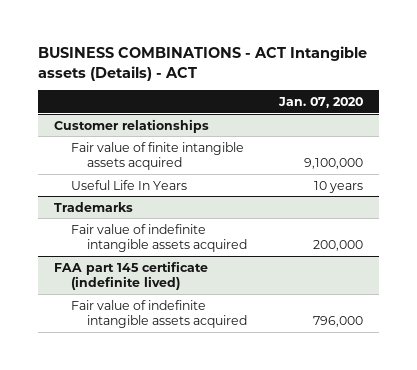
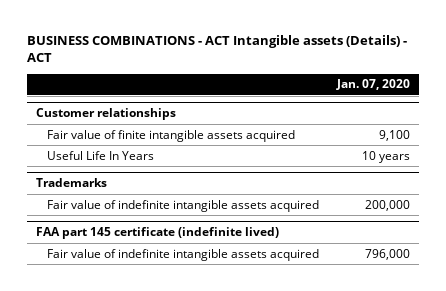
@ Customer relationships
- Fair value of finite intangible assets acquired | 9,100,000
+ Fair value of finite intangible assets acquired | 9,100

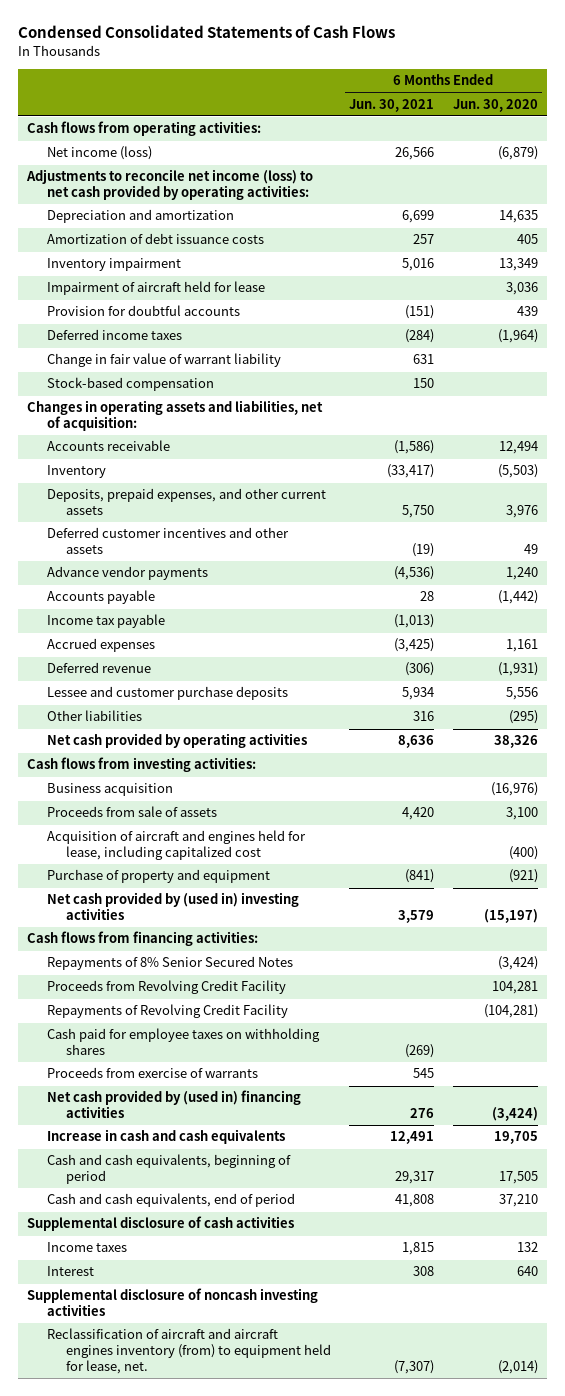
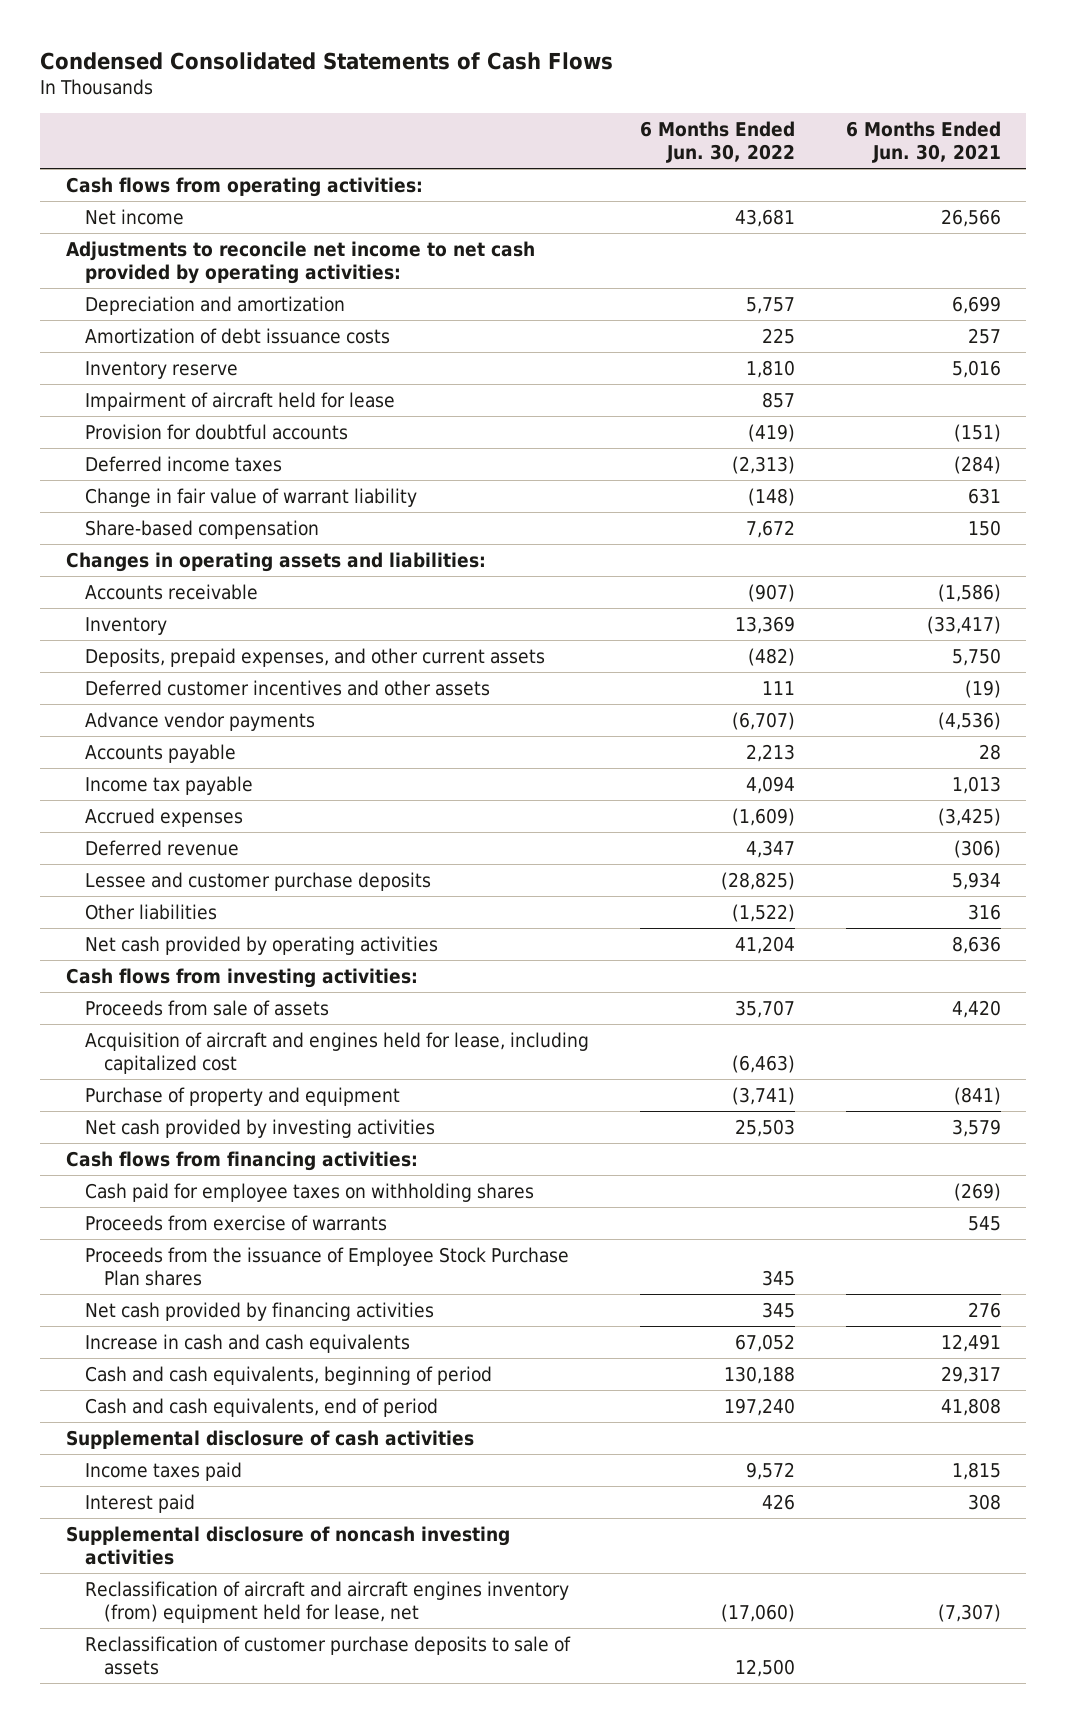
- | 6 Months Ended Jun. 30, 2021 | 6 Months Ended Jun. 30, 2020
+ | 6 Months Ended Jun. 30, 2022 | 6 Months Ended Jun. 30, 2021
- Net income (loss) | 26,566 | (6,879)
- Adjustments to reconcile net income (loss) to net cash provided by operating activities:
+ Net income | 43,681 | 26,566
+ Adjustments to reconcile net income to net cash provided by operating activities:
- Inventory impairment | 5,016 | 13,349
+ Inventory reserve | 1,810 | 5,016
- Stock-based compensation | 150 |
- Changes in operating assets and liabilities, net of acquisition:
+ Share-based compensation | 7,672 | 150
+ Changes in operating assets and liabilities:
- Income tax payable | (1,013) |
+ Income tax payable | 4,094 | 1,013
- Business acquisition | | (16,976)
- Net cash provided by (used in) investing activities | 3,579 | (15,197)
+ Net cash provided by investing activities | 25,503 | 3,579
- Repayments of 8% Senior Secured Notes | | (3,424)
- Proceeds from Revolving Credit Facility | | 104,281
- Repayments of Revolving Credit Facility | | (104,281)
- Net cash provided by (used in) financing activities | 276 | (3,424)
+ Proceeds from the issuance of Employee Stock Purchase Plan shares | 345 |
+ Net cash provided by financing activities | 345 | 276
- Income taxes | 1,815 | 132
- Interest | 308 | 640
+ Income taxes paid | 9,572 | 1,815
+ Interest paid | 426 | 308
- Reclassification of aircraft and aircraft engines inventory (from) to equipment held for lease, net. | (7,307) | (2,014)
+ Reclassification of aircraft and aircraft engines inventory (from) equipment held for lease, net | (17,060) | (7,307)
+ Reclassification of customer purchase deposits to sale of assets | 12,500 |

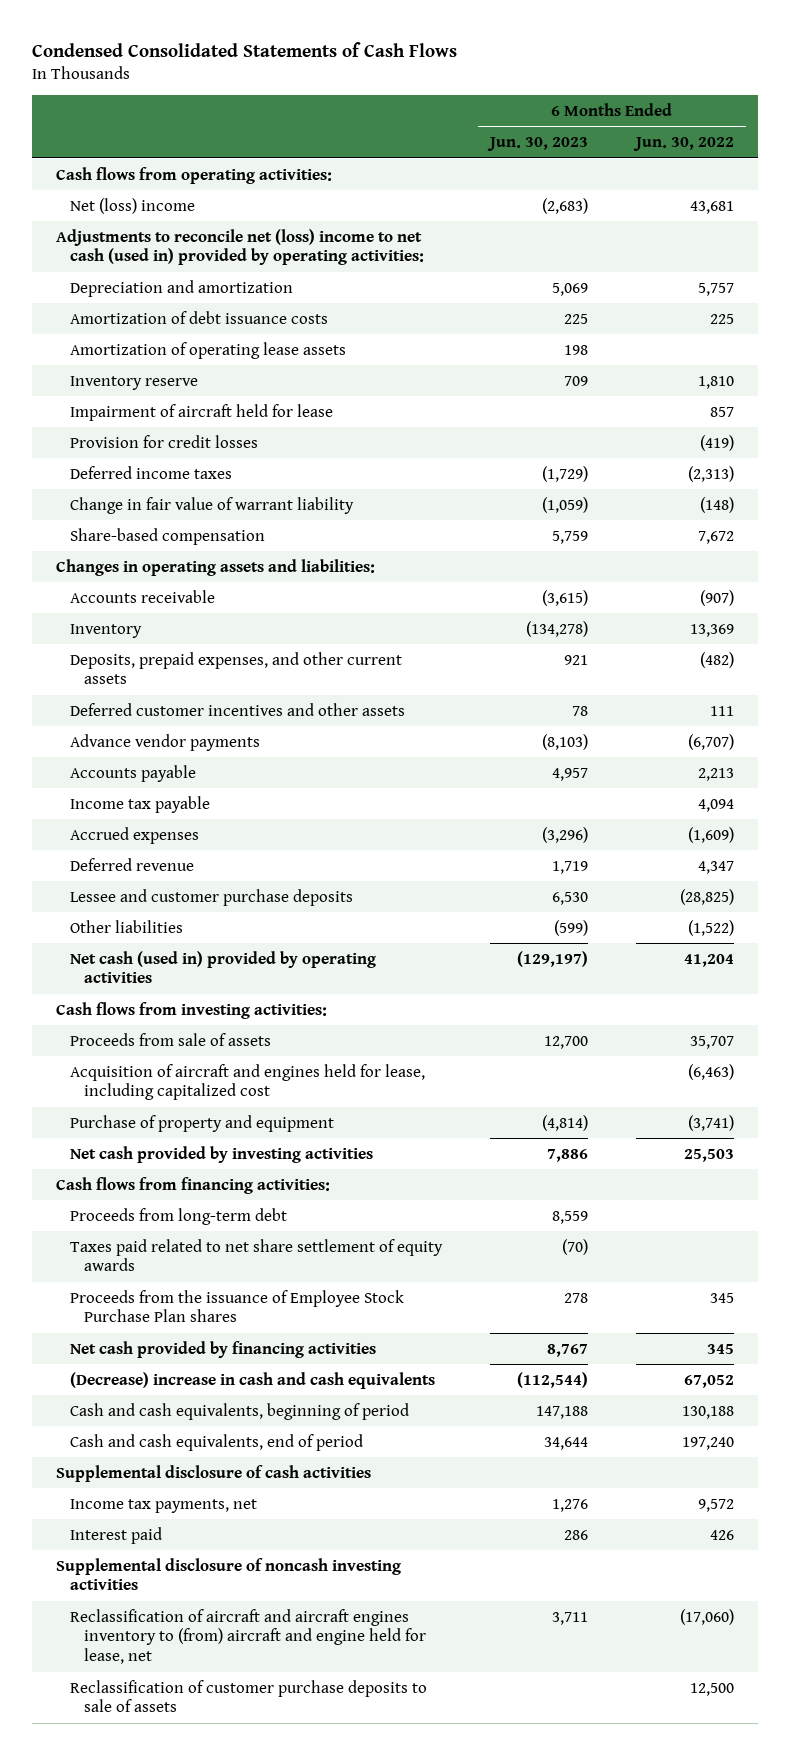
- | 6 Months Ended Jun. 30, 2022 | 6 Months Ended Jun. 30, 2021
+ | 6 Months Ended Jun. 30, 2023 | 6 Months Ended Jun. 30, 2022
- Net income | 43,681 | 26,566
- Adjustments to reconcile net income to net cash provided by operating activities:
+ Net (loss) income | (2,683) | 43,681
+ Adjustments to reconcile net (loss) income to net cash (used in) provided by operating activities:
+ Amortization of operating lease assets | 198 |
- Provision for doubtful accounts | (419) | (151)
+ Provision for credit losses | | (419)
- Net cash provided by operating activities | 41,204 | 8,636
+ Net cash (used in) provided by operating activities | (129,197) | 41,204
- Cash paid for employee taxes on withholding shares | | (269)
- Proceeds from exercise of warrants | | 545
+ Proceeds from long-term debt | 8,559 |
+ Taxes paid related to net share settlement of equity awards | (70) |
- Increase in cash and cash equivalents | 67,052 | 12,491
+ (Decrease) increase in cash and cash equivalents | (112,544) | 67,052
- Income taxes paid | 9,572 | 1,815
+ Income tax payments, net | 1,276 | 9,572
- Reclassification of aircraft and aircraft engines inventory (from) equipment held for lease, net | (17,060) | (7,307)
+ Reclassification of aircraft and aircraft engines inventory to (from) aircraft and engine held for lease, net | 3,711 | (17,060)

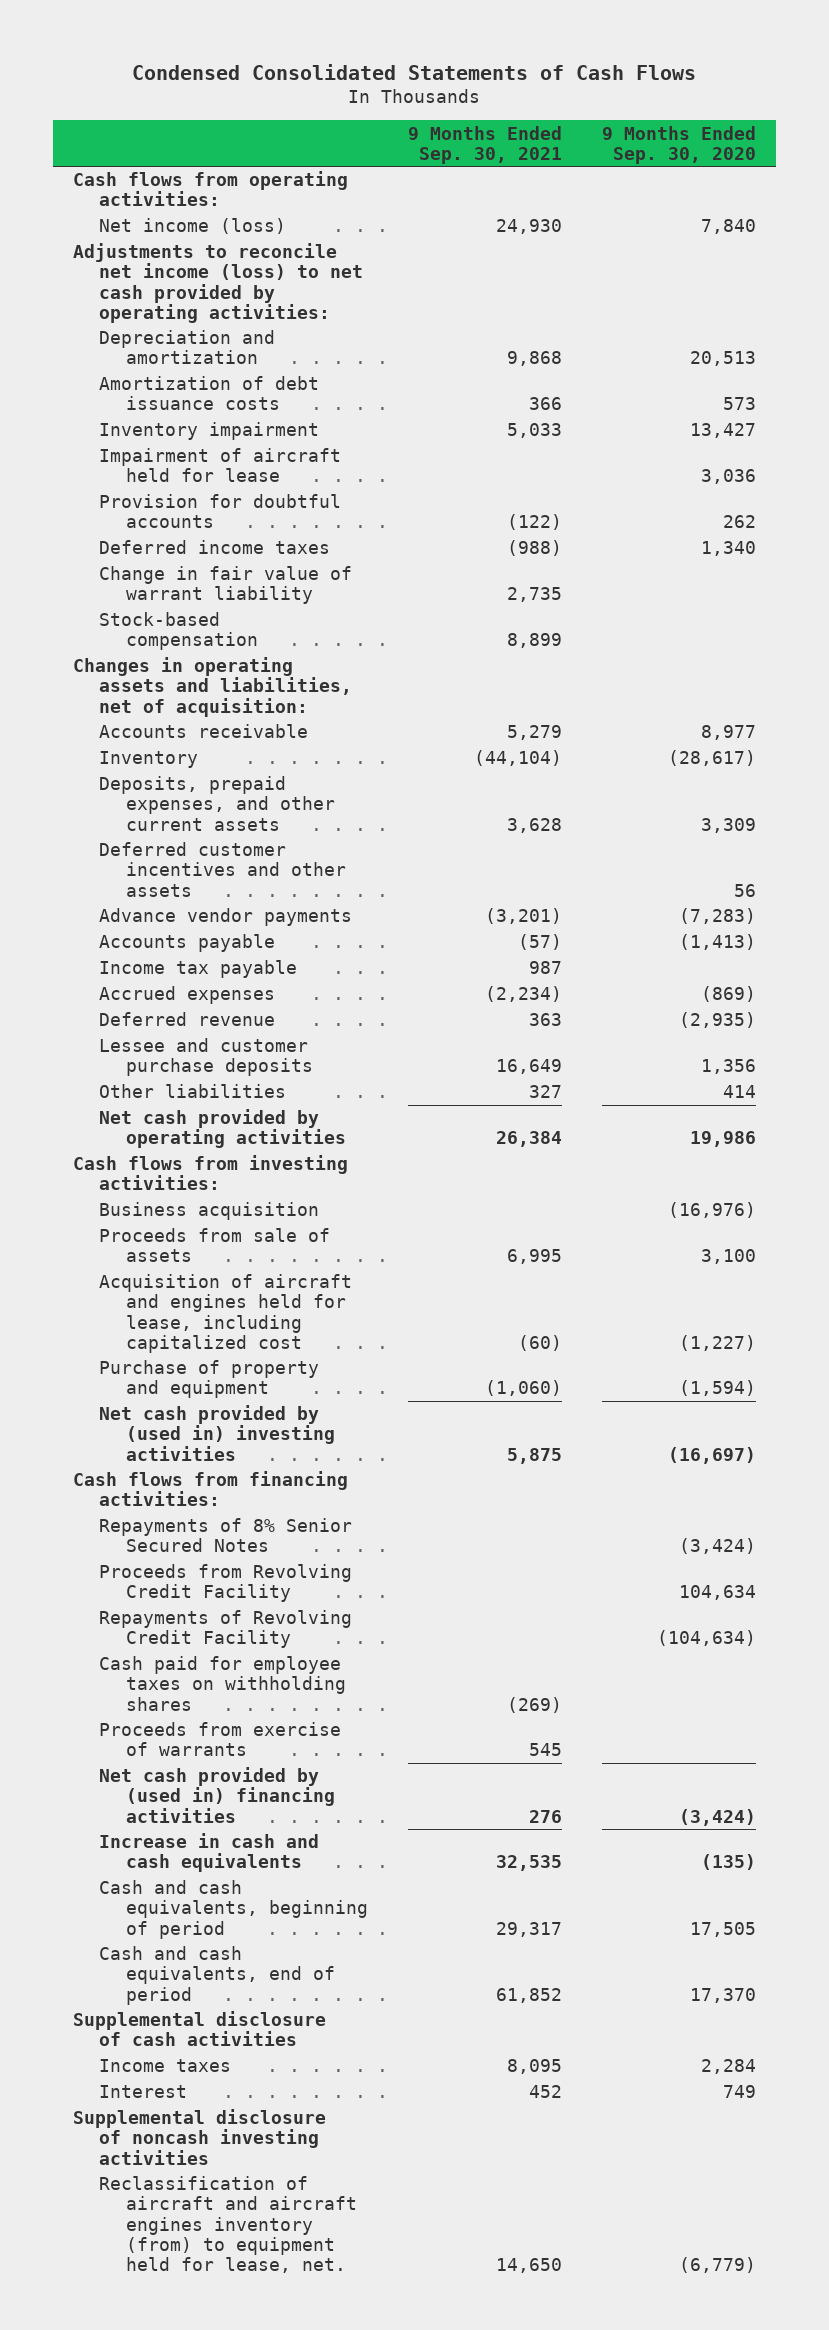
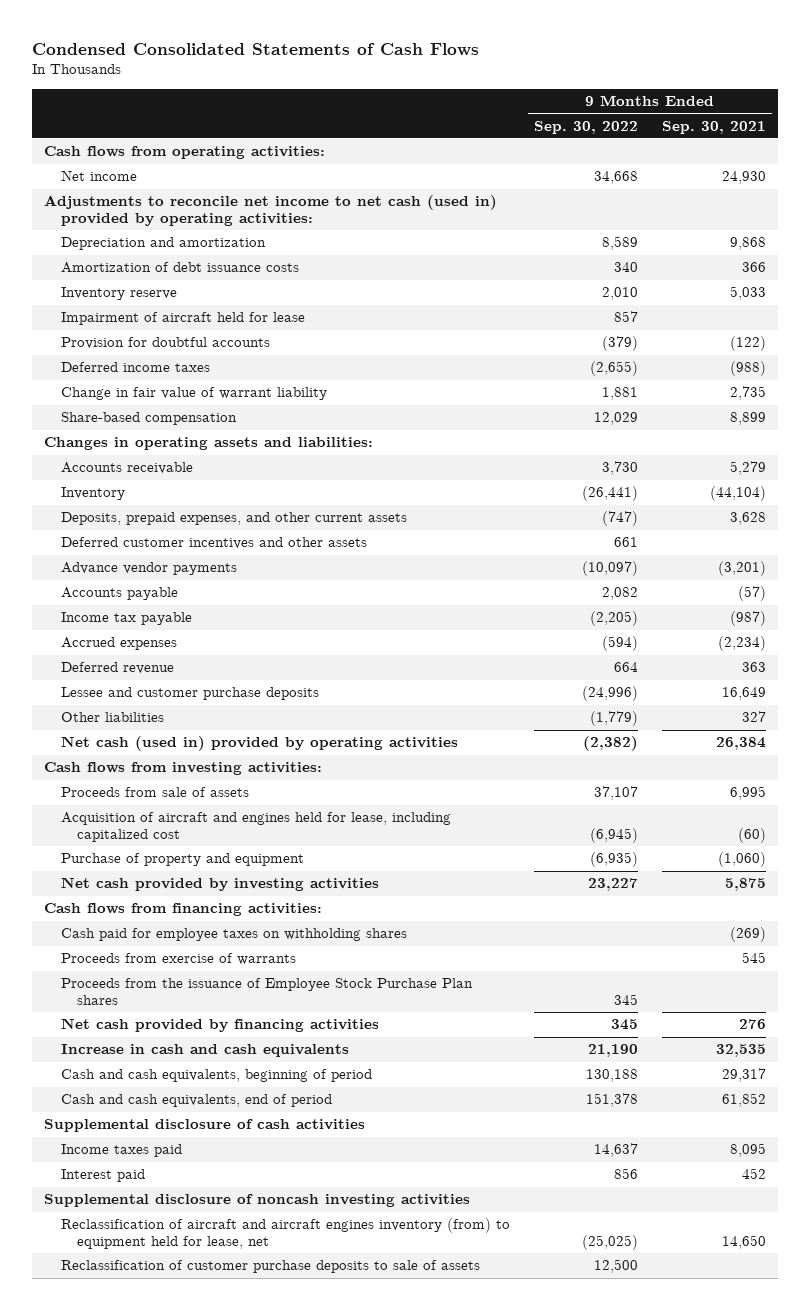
- | 9 Months Ended Sep. 30, 2021 | 9 Months Ended Sep. 30, 2020
+ | 9 Months Ended Sep. 30, 2022 | 9 Months Ended Sep. 30, 2021
- Net income (loss) | 24,930 | 7,840
- Adjustments to reconcile net income (loss) to net cash provided by operating activities:
+ Net income | 34,668 | 24,930
+ Adjustments to reconcile net income to net cash (used in) provided by operating activities:
- Inventory impairment | 5,033 | 13,427
+ Inventory reserve | 2,010 | 5,033
- Stock-based compensation | 8,899 |
- Changes in operating assets and liabilities, net of acquisition:
+ Share-based compensation | 12,029 | 8,899
+ Changes in operating assets and liabilities:
- Income tax payable | 987 |
+ Income tax payable | (2,205) | (987)
- Net cash provided by operating activities | 26,384 | 19,986
+ Net cash (used in) provided by operating activities | (2,382) | 26,384
- Business acquisition | | (16,976)
- Net cash provided by (used in) investing activities | 5,875 | (16,697)
+ Net cash provided by investing activities | 23,227 | 5,875
- Repayments of 8% Senior Secured Notes | | (3,424)
- Proceeds from Revolving Credit Facility | | 104,634
- Repayments of Revolving Credit Facility | | (104,634)
- Net cash provided by (used in) financing activities | 276 | (3,424)
+ Proceeds from the issuance of Employee Stock Purchase Plan shares | 345 |
+ Net cash provided by financing activities | 345 | 276
- Income taxes | 8,095 | 2,284
- Interest | 452 | 749
+ Income taxes paid | 14,637 | 8,095
+ Interest paid | 856 | 452
- Reclassification of aircraft and aircraft engines inventory (from) to equipment held for lease, net. | 14,650 | (6,779)
+ Reclassification of aircraft and aircraft engines inventory (from) to equipment held for lease, net | (25,025) | 14,650
+ Reclassification of customer purchase deposits to sale of assets | 12,500 |

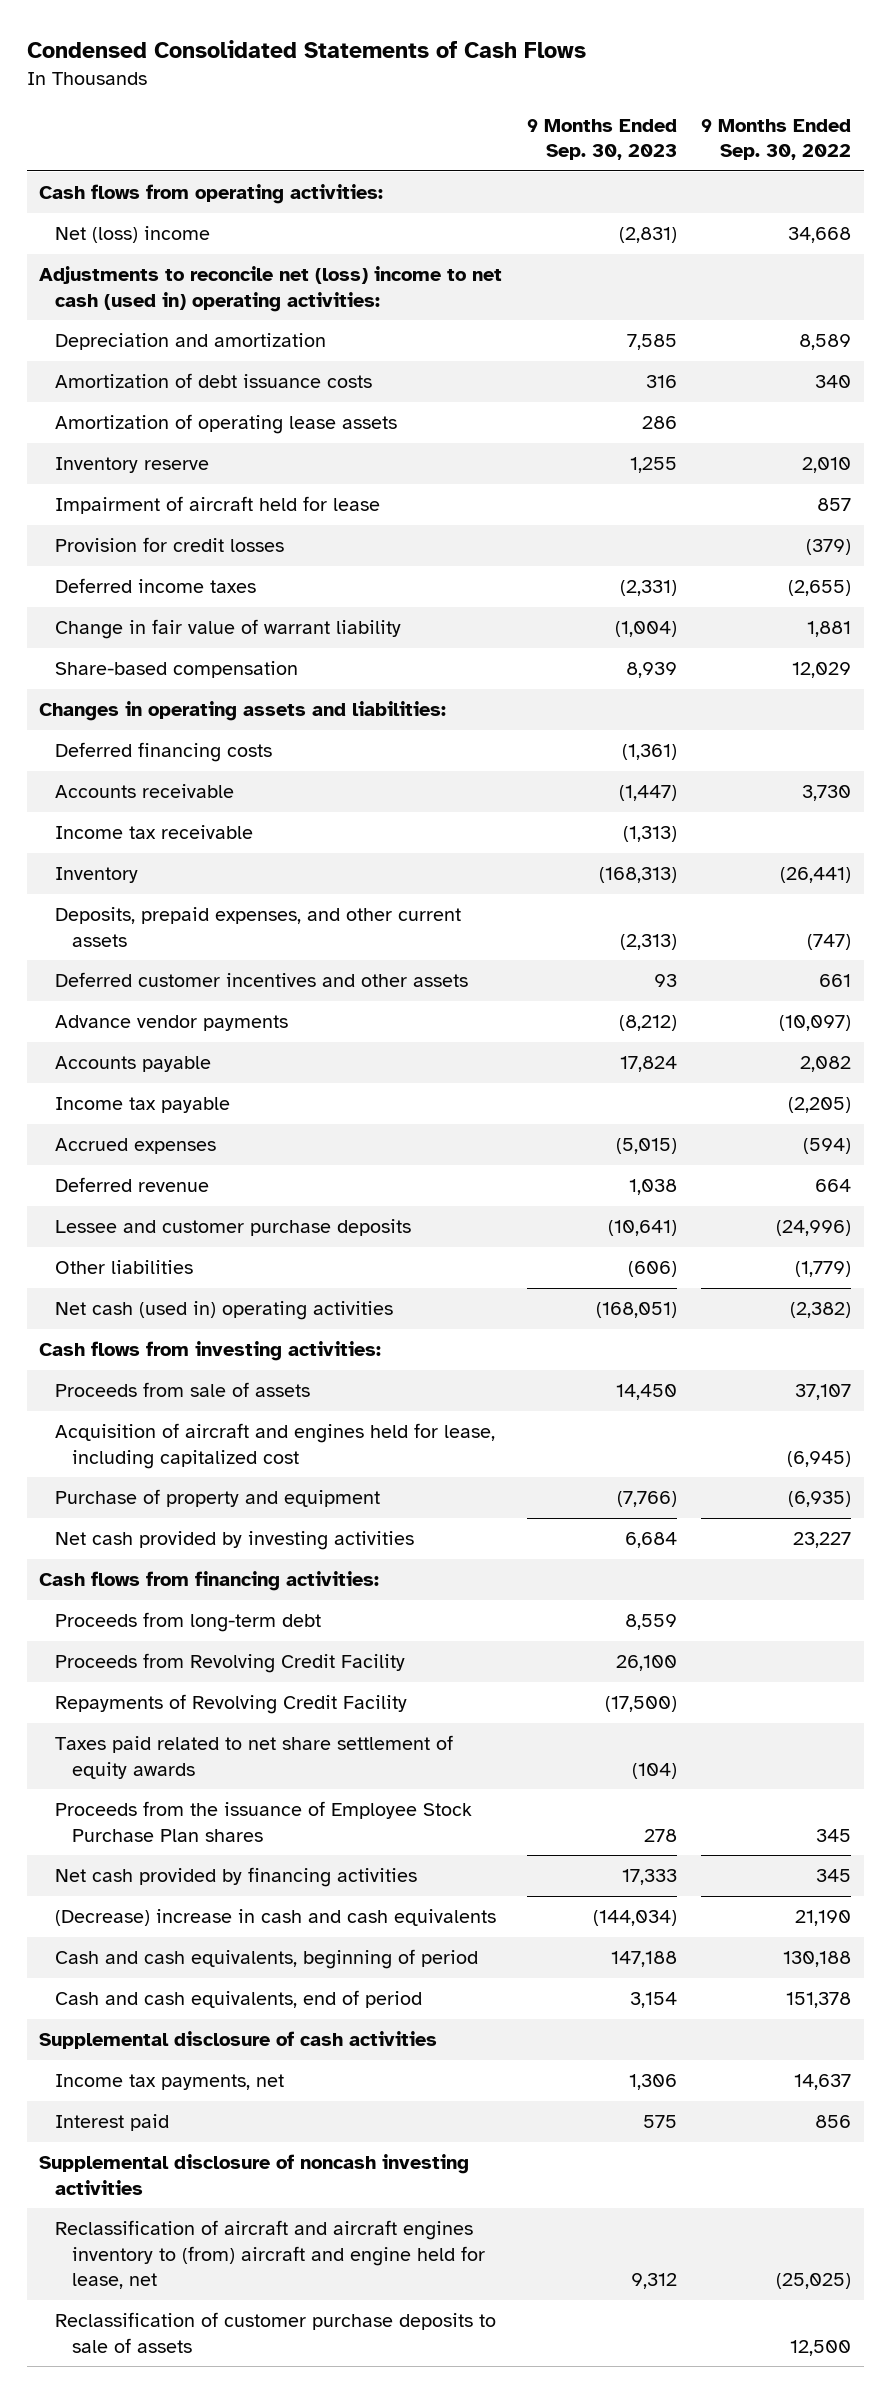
- | 9 Months Ended Sep. 30, 2022 | 9 Months Ended Sep. 30, 2021
+ | 9 Months Ended Sep. 30, 2023 | 9 Months Ended Sep. 30, 2022
- Net income | 34,668 | 24,930
- Adjustments to reconcile net income to net cash (used in) provided by operating activities:
+ Net (loss) income | (2,831) | 34,668
+ Adjustments to reconcile net (loss) income to net cash (used in) operating activities:
+ Amortization of operating lease assets | 286 |
- Provision for doubtful accounts | (379) | (122)
+ Provision for credit losses | | (379)
+ Deferred financing costs | (1,361) |
+ Income tax receivable | (1,313) |
- Net cash (used in) provided by operating activities | (2,382) | 26,384
+ Net cash (used in) operating activities | (168,051) | (2,382)
- Cash paid for employee taxes on withholding shares | | (269)
- Proceeds from exercise of warrants | | 545
+ Proceeds from long-term debt | 8,559 |
+ Proceeds from Revolving Credit Facility | 26,100 |
+ Repayments of Revolving Credit Facility | (17,500) |
+ Taxes paid related to net share settlement of equity awards | (104) |
- Increase in cash and cash equivalents | 21,190 | 32,535
+ (Decrease) increase in cash and cash equivalents | (144,034) | 21,190
- Income taxes paid | 14,637 | 8,095
+ Income tax payments, net | 1,306 | 14,637
- Reclassification of aircraft and aircraft engines inventory (from) to equipment held for lease, net | (25,025) | 14,650
+ Reclassification of aircraft and aircraft engines inventory to (from) aircraft and engine held for lease, net | 9,312 | (25,025)

